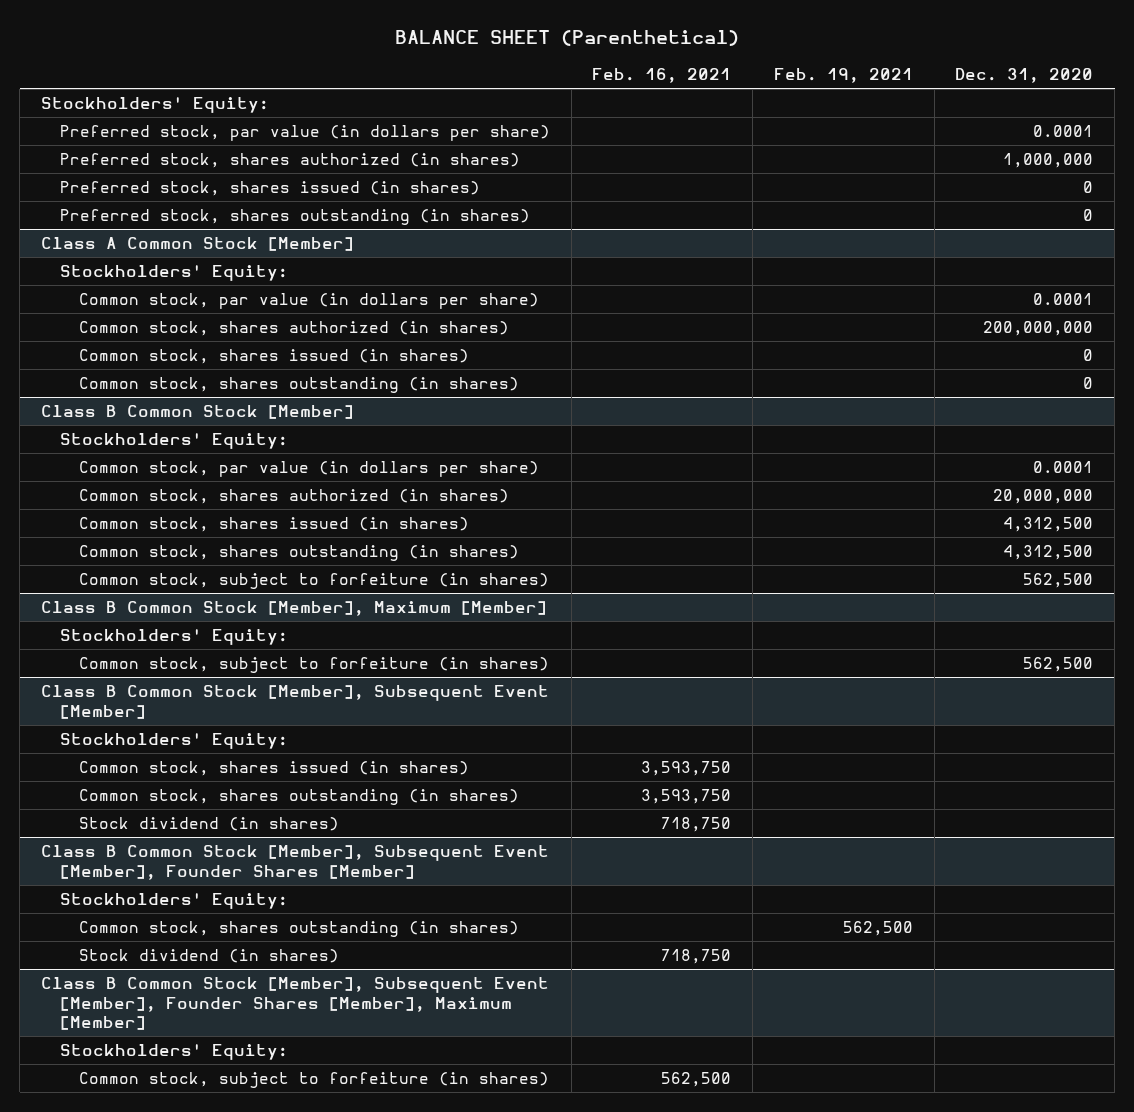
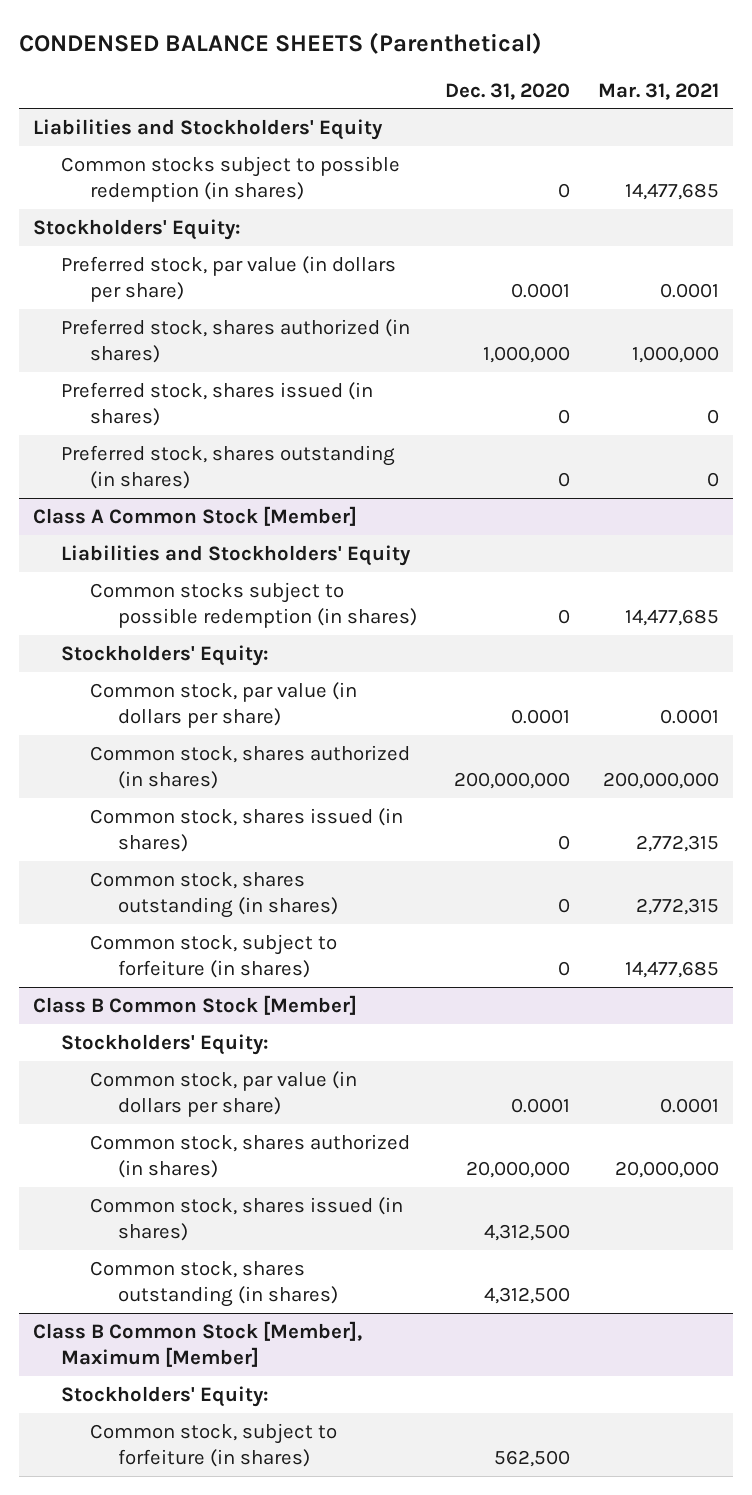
- BALANCE SHEET (Parenthetical)
+ CONDENSED BALANCE SHEETS (Parenthetical)
- | Feb. 16, 2021 | Feb. 19, 2021 | Dec. 31, 2020
+ | Dec. 31, 2020 | Mar. 31, 2021
+ Liabilities and Stockholders' Equity
+ Common stocks subject to possible redemption (in shares) | 0 | 14,477,685
@ Class A Common Stock [Member]
+ Liabilities and Stockholders' Equity
+ Common stocks subject to possible redemption (in shares) | 0 | 14,477,685
+ Common stock, subject to forfeiture (in shares) | 0 | 14,477,685
@ Class B Common Stock [Member]
- Common stock, subject to forfeiture (in shares) | | | 562,500
- Class B Common Stock [Member], Subsequent Event [Member]
- Stockholders' Equity:
- Common stock, shares issued (in shares) | 3,593,750 | |
- Common stock, shares outstanding (in shares) | 3,593,750 | |
- Stock dividend (in shares) | 718,750 | |
- Class B Common Stock [Member], Subsequent Event [Member], Founder Shares [Member]
- Stockholders' Equity:
- Common stock, shares outstanding (in shares) | | 562,500 |
- Stock dividend (in shares) | 718,750 | |
- Class B Common Stock [Member], Subsequent Event [Member], Founder Shares [Member], Maximum [Member]
- Stockholders' Equity:
- Common stock, subject to forfeiture (in shares) | 562,500 | |

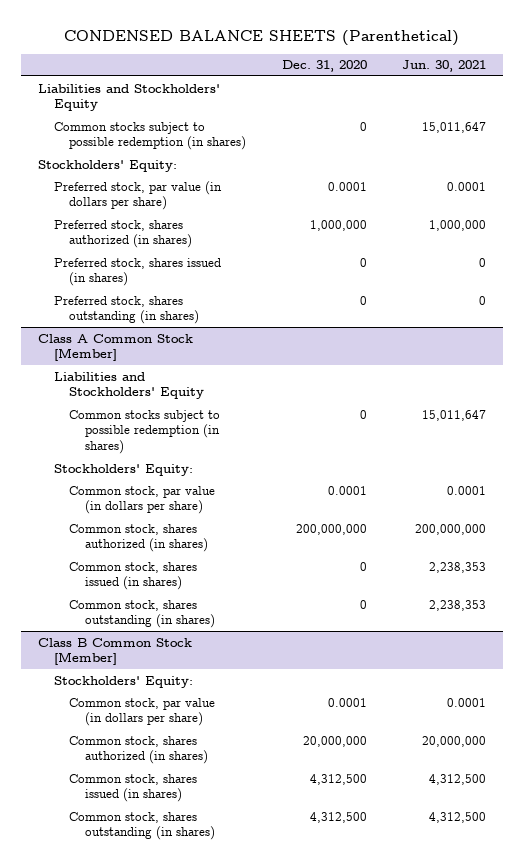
- | Dec. 31, 2020 | Mar. 31, 2021
+ | Dec. 31, 2020 | Jun. 30, 2021
@ Class A Common Stock [Member]
- Common stock, subject to forfeiture (in shares) | 0 | 14,477,685
- Class B Common Stock [Member], Maximum [Member]
- Stockholders' Equity:
- Common stock, subject to forfeiture (in shares) | 562,500 |

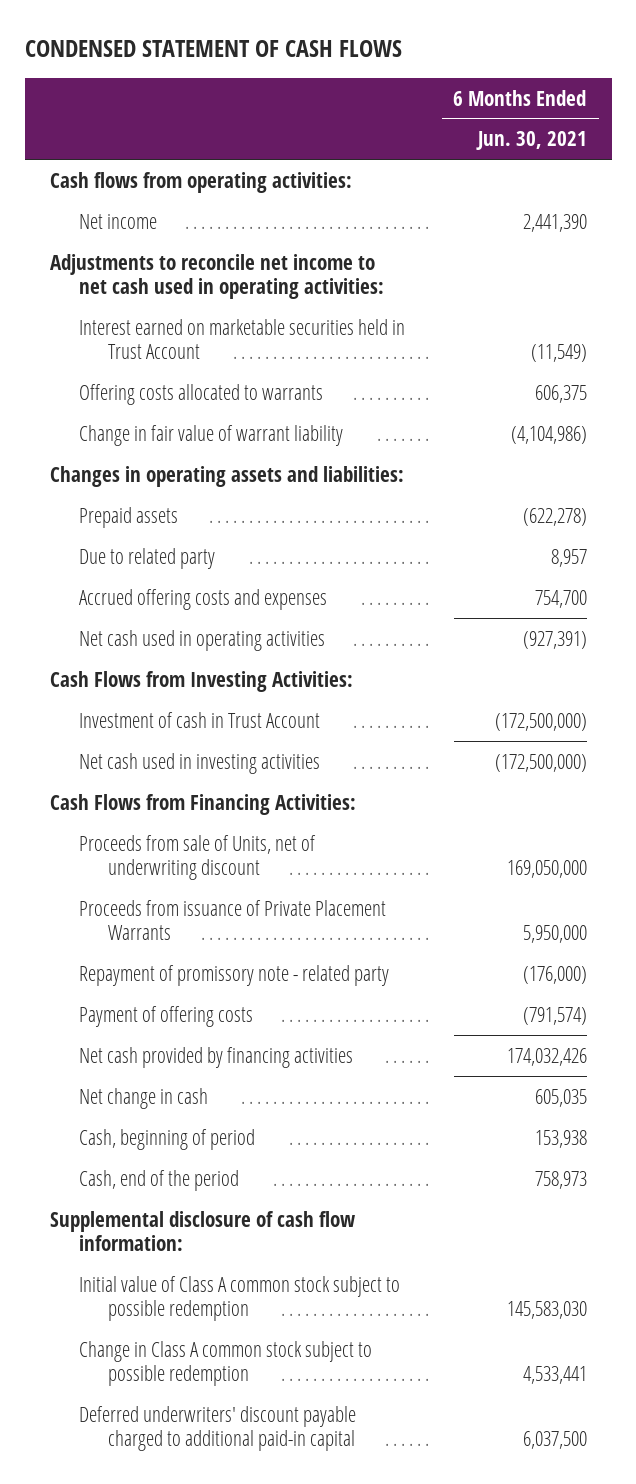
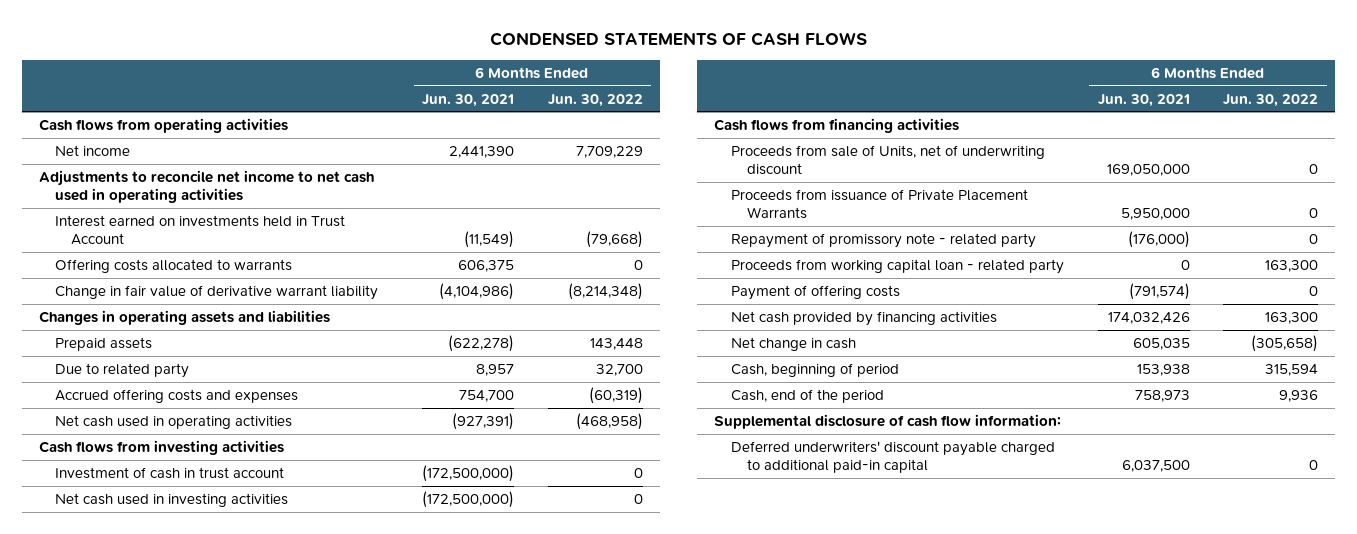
- CONDENSED STATEMENT OF CASH FLOWS
+ CONDENSED STATEMENTS OF CASH FLOWS
- | 6 Months Ended Jun. 30, 2021
+ | 6 Months Ended Jun. 30, 2021 | 6 Months Ended Jun. 30, 2022
- Cash flows from operating activities:
+ Cash flows from operating activities
- Adjustments to reconcile net income to net cash used in operating activities:
- Interest earned on marketable securities held in Trust Account | (11,549)
+ Adjustments to reconcile net income to net cash used in operating activities
+ Interest earned on investments held in Trust Account | (11,549) | (79,668)
- Change in fair value of warrant liability | (4,104,986)
- Changes in operating assets and liabilities:
+ Change in fair value of derivative warrant liability | (4,104,986) | (8,214,348)
+ Changes in operating assets and liabilities
- Cash Flows from Investing Activities:
- Investment of cash in Trust Account | (172,500,000)
+ Cash flows from investing activities
+ Investment of cash in trust account | (172,500,000) | 0
- Cash Flows from Financing Activities:
+ Cash flows from financing activities
+ Proceeds from working capital loan - related party | 0 | 163,300
- Initial value of Class A common stock subject to possible redemption | 145,583,030
- Change in Class A common stock subject to possible redemption | 4,533,441

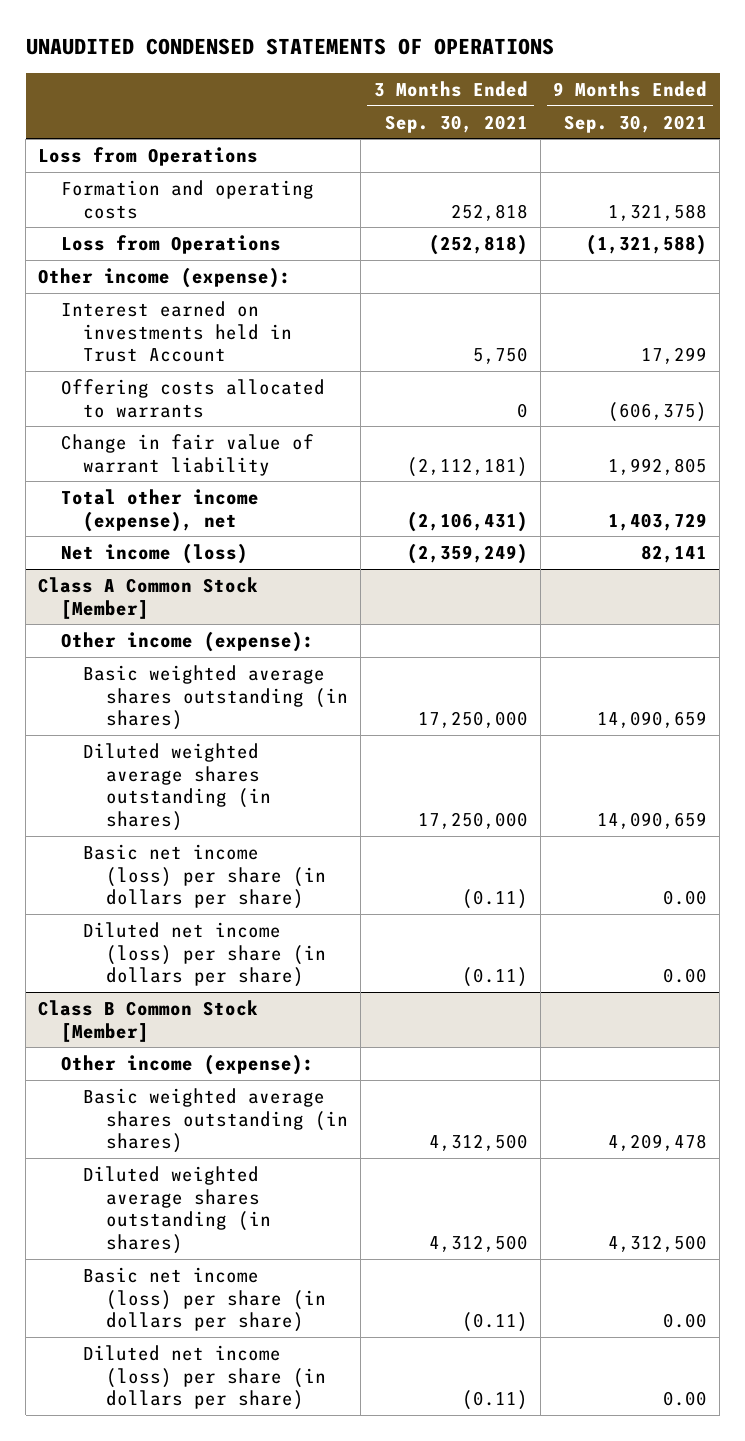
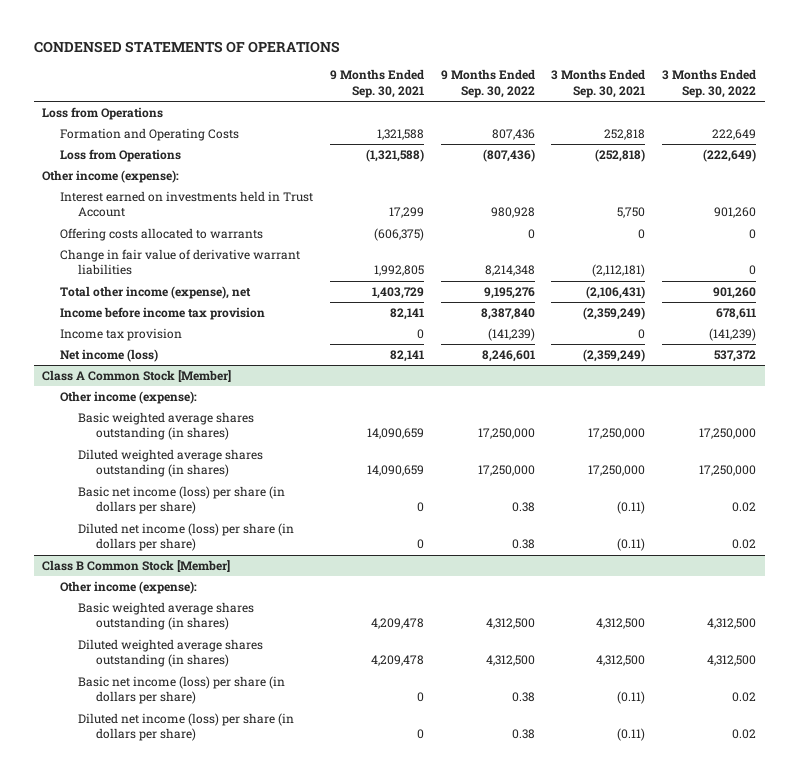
- UNAUDITED CONDENSED STATEMENTS OF OPERATIONS
+ CONDENSED STATEMENTS OF OPERATIONS
- | 3 Months Ended Sep. 30, 2021 | 9 Months Ended Sep. 30, 2021
+ | 9 Months Ended Sep. 30, 2021 | 9 Months Ended Sep. 30, 2022 | 3 Months Ended Sep. 30, 2021 | 3 Months Ended Sep. 30, 2022
- Formation and operating costs | 252,818 | 1,321,588
+ Formation and Operating Costs | 1,321,588 | 807,436 | 252,818 | 222,649
- Change in fair value of warrant liability | (2,112,181) | 1,992,805
+ Change in fair value of derivative warrant liabilities | 1,992,805 | 8,214,348 | (2,112,181) | 0
+ Income before income tax provision | 82,141 | 8,387,840 | (2,359,249) | 678,611
+ Income tax provision | 0 | (141,239) | 0 | (141,239)
@ Class A Common Stock [Member]
- Basic net income (loss) per share (in dollars per share) | (0.11) | 0.00
- Diluted net income (loss) per share (in dollars per share) | (0.11) | 0.00
+ Basic net income (loss) per share (in dollars per share) | 0 | 0.38 | (0.11) | 0.02
+ Diluted net income (loss) per share (in dollars per share) | 0 | 0.38 | (0.11) | 0.02
@ Class B Common Stock [Member]
- Diluted weighted average shares outstanding (in shares) | 4,312,500 | 4,312,500
- Basic net income (loss) per share (in dollars per share) | (0.11) | 0.00
- Diluted net income (loss) per share (in dollars per share) | (0.11) | 0.00
+ Diluted weighted average shares outstanding (in shares) | 4,209,478 | 4,312,500 | 4,312,500 | 4,312,500
+ Basic net income (loss) per share (in dollars per share) | 0 | 0.38 | (0.11) | 0.02
+ Diluted net income (loss) per share (in dollars per share) | 0 | 0.38 | (0.11) | 0.02

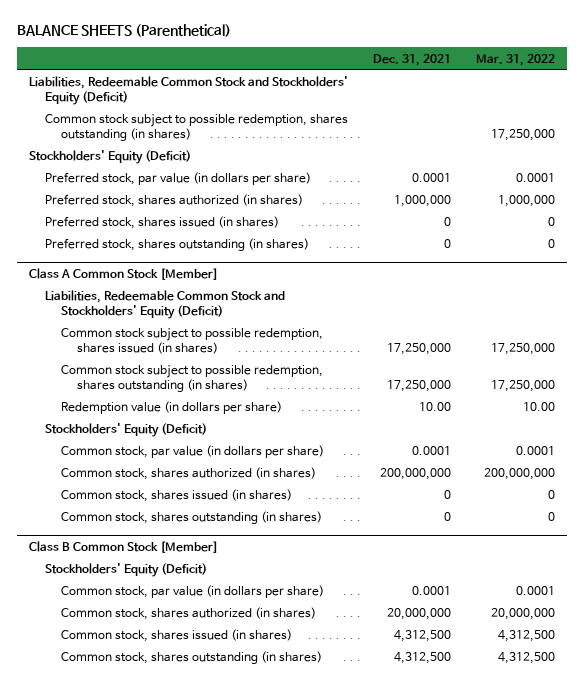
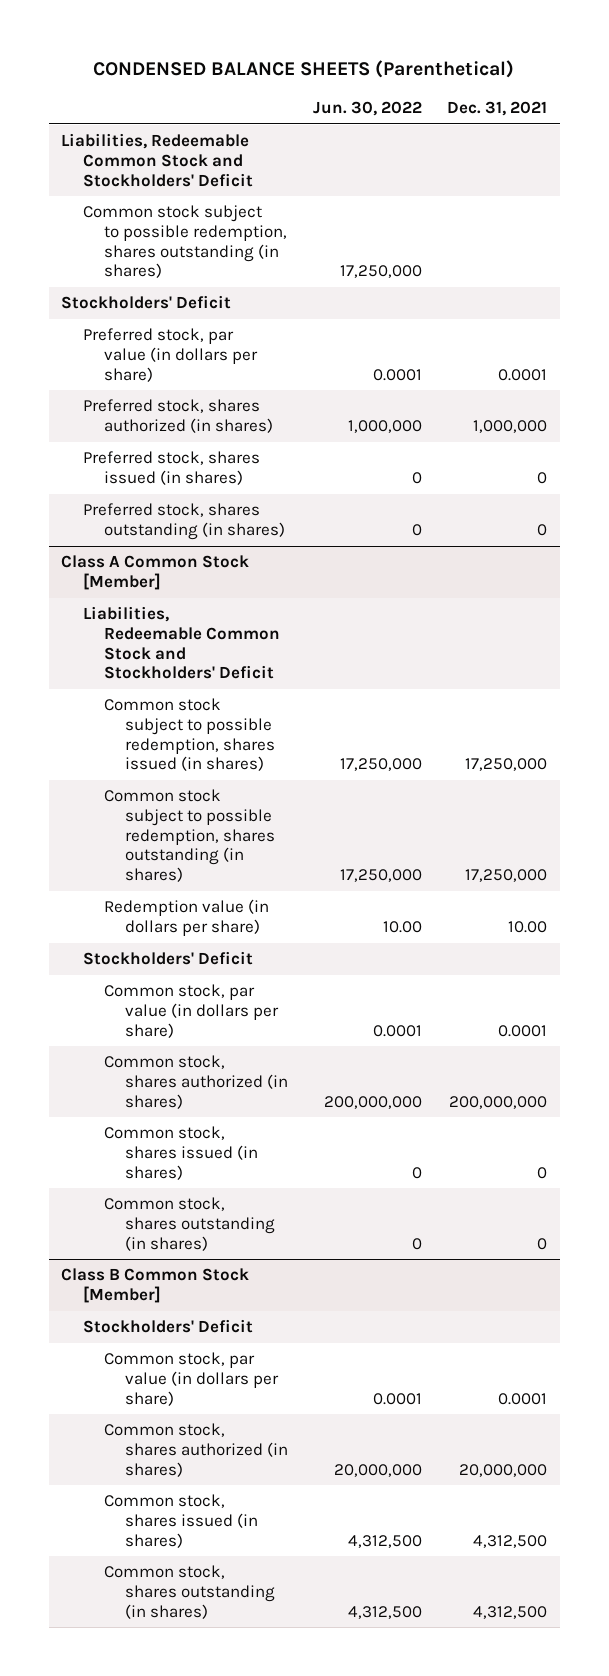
- BALANCE SHEETS (Parenthetical)
+ CONDENSED BALANCE SHEETS (Parenthetical)
- | Dec. 31, 2021 | Mar. 31, 2022
+ | Jun. 30, 2022 | Dec. 31, 2021
- Liabilities, Redeemable Common Stock and Stockholders' Equity (Deficit)
+ Liabilities, Redeemable Common Stock and Stockholders' Deficit
- Stockholders' Equity (Deficit)
+ Stockholders' Deficit
@ Class A Common Stock [Member]
- Liabilities, Redeemable Common Stock and Stockholders' Equity (Deficit)
+ Liabilities, Redeemable Common Stock and Stockholders' Deficit
- Stockholders' Equity (Deficit)
+ Stockholders' Deficit
@ Class B Common Stock [Member]
- Stockholders' Equity (Deficit)
+ Stockholders' Deficit

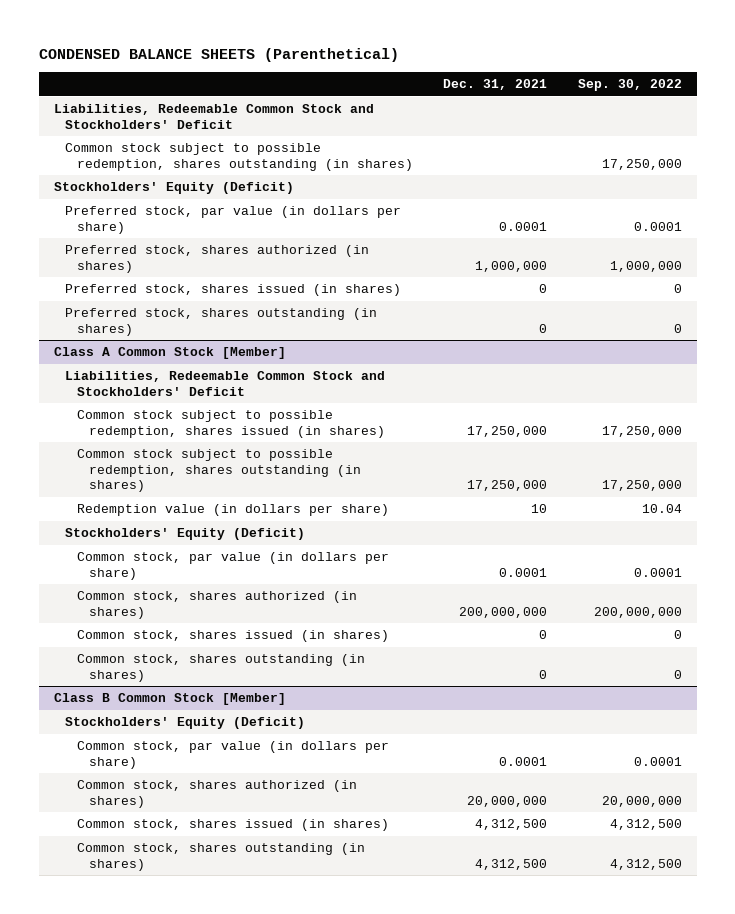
- | Jun. 30, 2022 | Dec. 31, 2021
+ | Dec. 31, 2021 | Sep. 30, 2022
- Stockholders' Deficit
+ Stockholders' Equity (Deficit)
@ Class A Common Stock [Member]
- Redemption value (in dollars per share) | 10.00 | 10.00
- Stockholders' Deficit
+ Redemption value (in dollars per share) | 10 | 10.04
+ Stockholders' Equity (Deficit)
@ Class B Common Stock [Member]
- Stockholders' Deficit
+ Stockholders' Equity (Deficit)

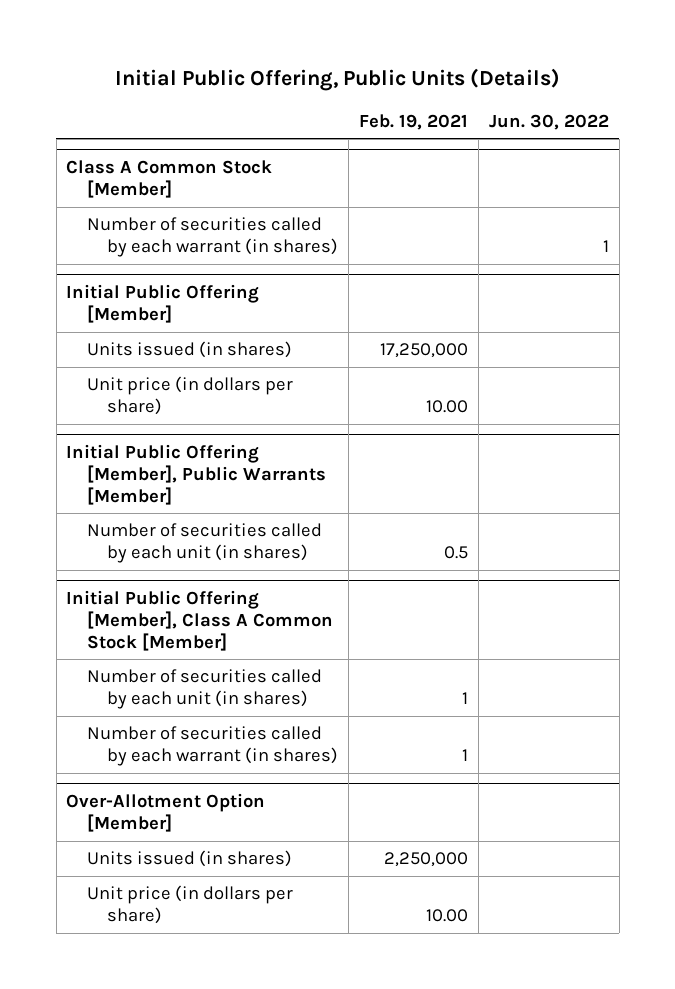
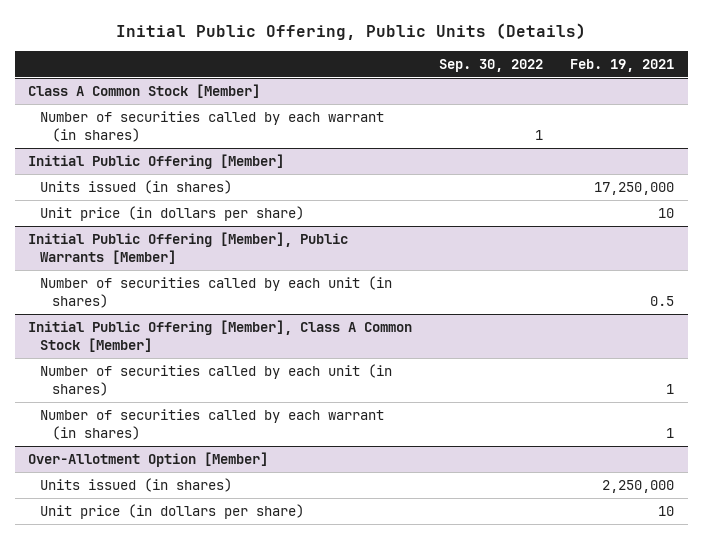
- | Feb. 19, 2021 | Jun. 30, 2022
+ | Sep. 30, 2022 | Feb. 19, 2021
@ Initial Public Offering [Member]
- Unit price (in dollars per share) | 10.00 |
+ Unit price (in dollars per share) | | 10
@ Over-Allotment Option [Member]
- Unit price (in dollars per share) | 10.00 |
+ Unit price (in dollars per share) | | 10

